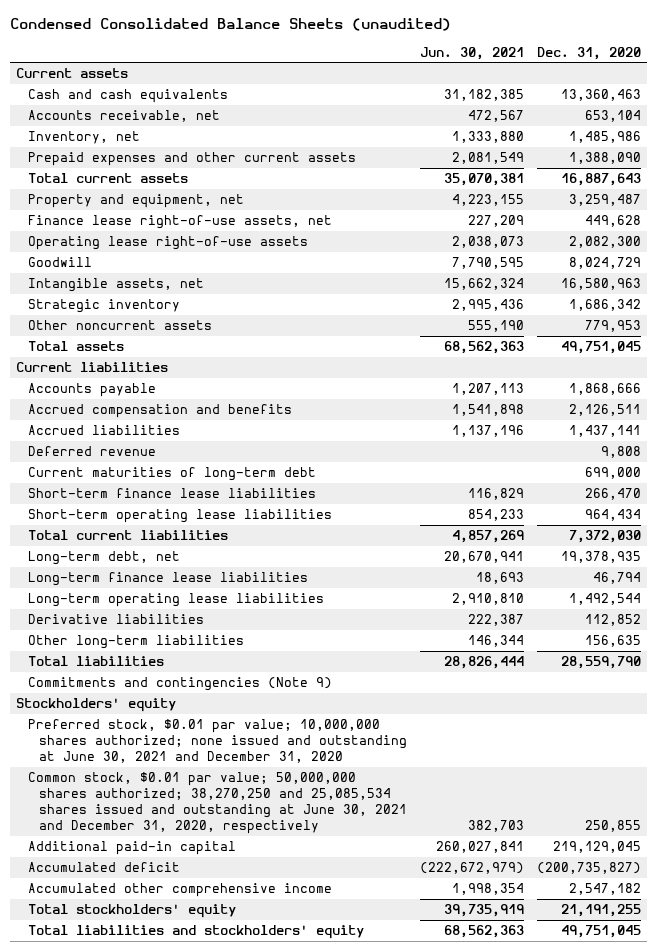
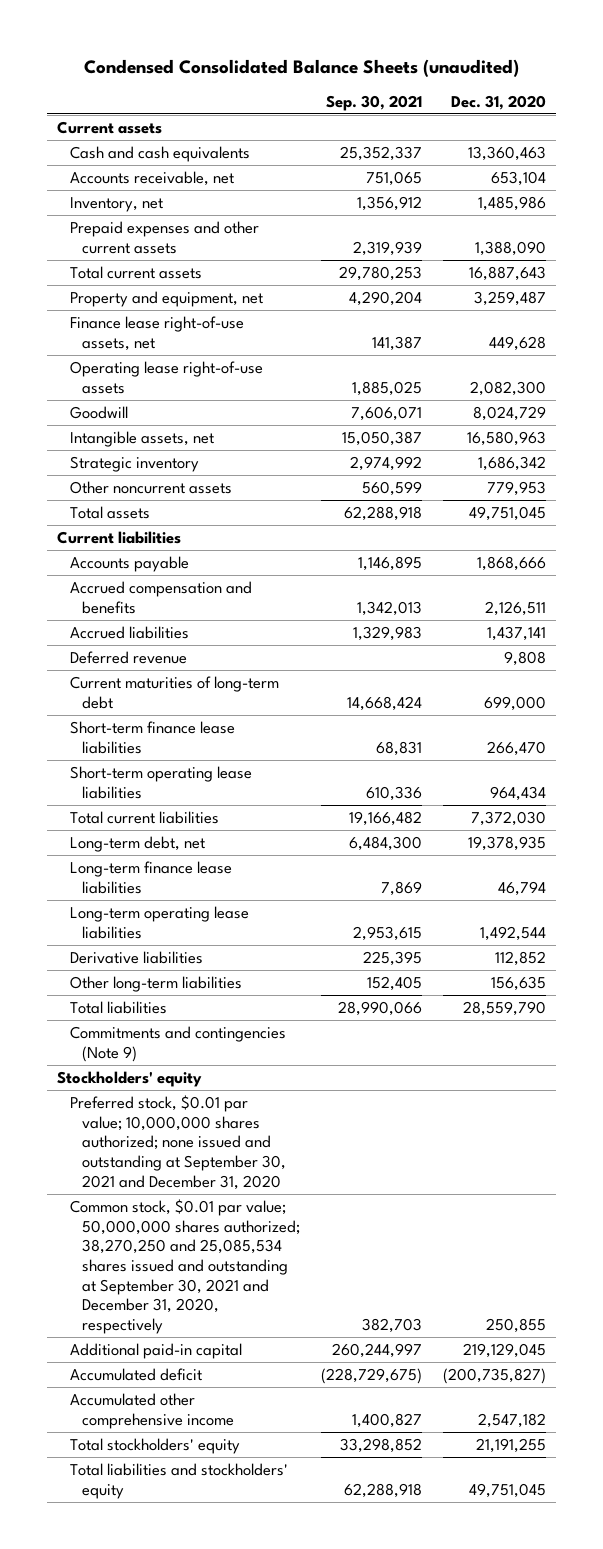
- | Jun. 30, 2021 | Dec. 31, 2020
+ | Sep. 30, 2021 | Dec. 31, 2020
- Preferred stock, $0.01 par value; 10,000,000 shares authorized; none issued and outstanding at June 30, 2021 and December 31, 2020
- Common stock, $0.01 par value; 50,000,000 shares authorized; 38,270,250 and 25,085,534 shares issued and outstanding at June 30, 2021 and December 31, 2020, respectively | 382,703 | 250,855
+ Preferred stock, $0.01 par value; 10,000,000 shares authorized; none issued and outstanding at September 30, 2021 and December 31, 2020
+ Common stock, $0.01 par value; 50,000,000 shares authorized; 38,270,250 and 25,085,534 shares issued and outstanding at September 30, 2021 and December 31, 2020, respectively | 382,703 | 250,855

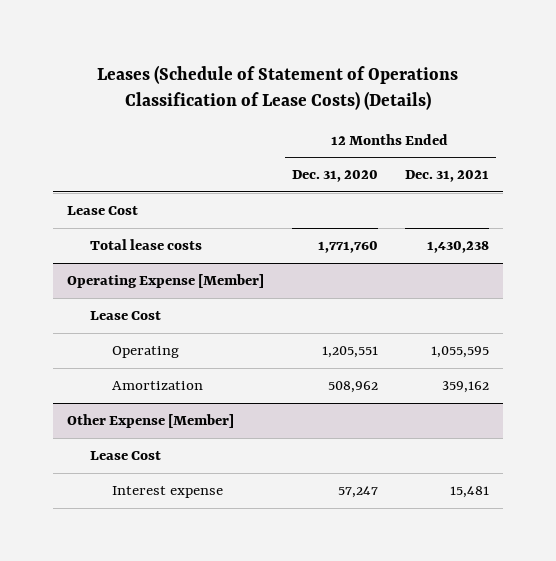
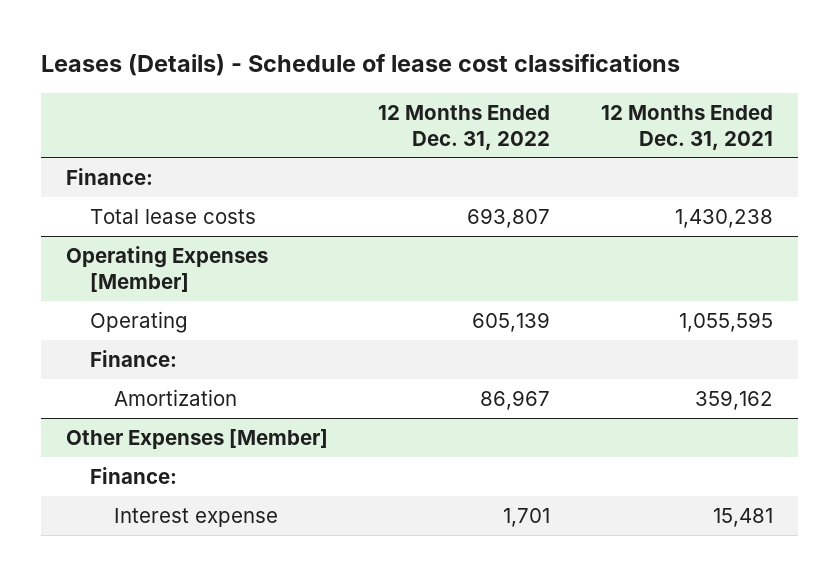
- Leases (Schedule of Statement of Operations Classification of Lease Costs) (Details)
+ Leases (Details) - Schedule of lease cost classifications
- | 12 Months Ended Dec. 31, 2020 | 12 Months Ended Dec. 31, 2021
+ | 12 Months Ended Dec. 31, 2022 | 12 Months Ended Dec. 31, 2021
- Lease Cost
+ Finance:
- Operating Expense [Member]
- Lease Cost
+ Operating Expenses [Member]
+ Finance:
- Other Expense [Member]
- Lease Cost
+ Other Expenses [Member]
+ Finance:

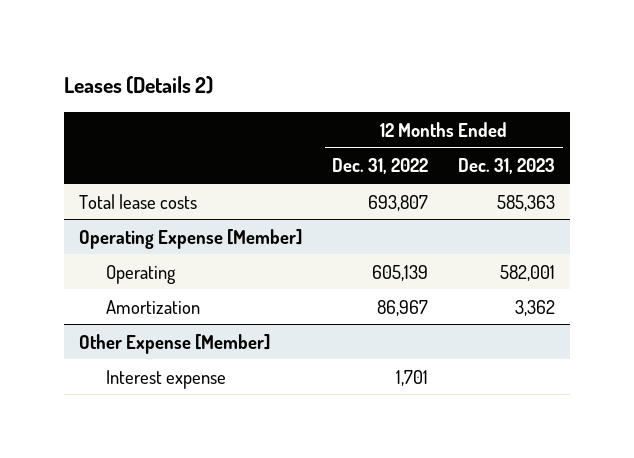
- Leases (Details) - Schedule of lease cost classifications
+ Leases (Details 2)
- | 12 Months Ended Dec. 31, 2022 | 12 Months Ended Dec. 31, 2021
+ | 12 Months Ended Dec. 31, 2022 | 12 Months Ended Dec. 31, 2023
- Finance:
- Operating Expenses [Member]
+ Operating Expense [Member]
- Finance:
- Other Expenses [Member]
- Finance:
+ Other Expense [Member]

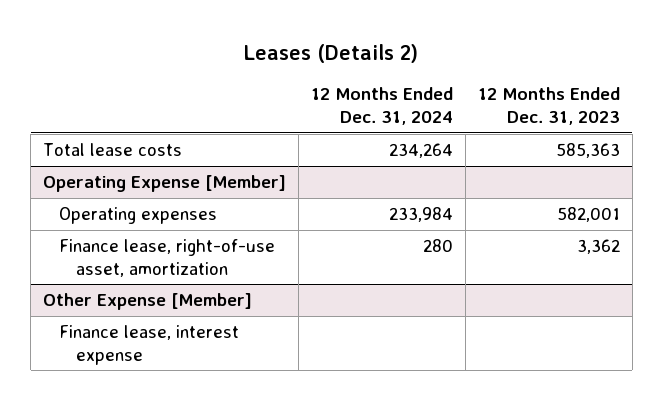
- | 12 Months Ended Dec. 31, 2022 | 12 Months Ended Dec. 31, 2023
+ | 12 Months Ended Dec. 31, 2024 | 12 Months Ended Dec. 31, 2023
@ Operating Expense [Member]
- Operating | 605,139 | 582,001
- Amortization | 86,967 | 3,362
+ Operating expenses | 233,984 | 582,001
+ Finance lease, right-of-use asset, amortization | 280 | 3,362
@ Other Expense [Member]
- Interest expense | 1,701 |
+ Finance lease, interest expense

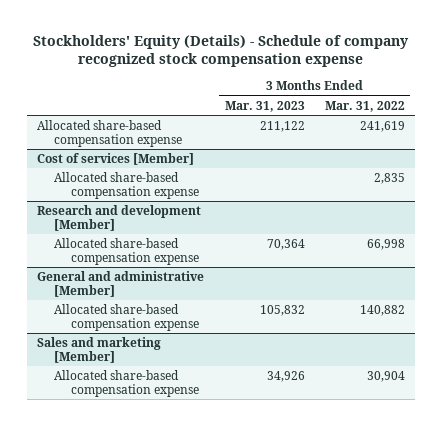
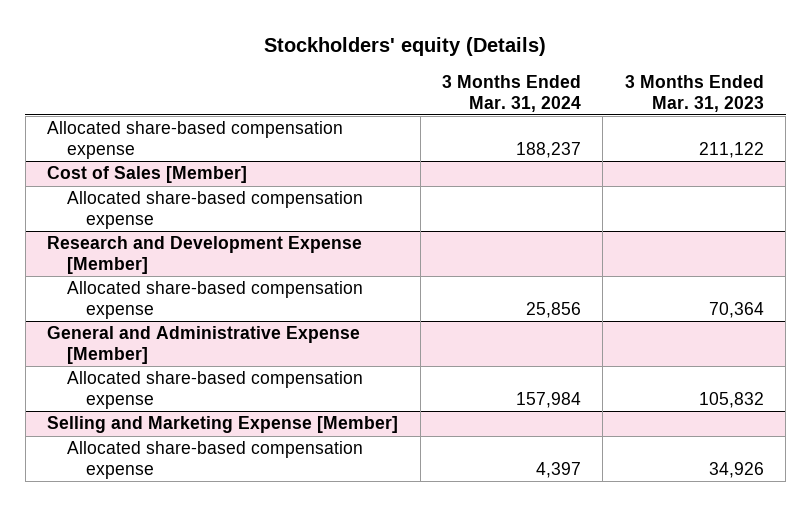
- Stockholders' Equity (Details) - Schedule of company recognized stock compensation expense
+ Stockholders' equity (Details)
- | 3 Months Ended Mar. 31, 2023 | 3 Months Ended Mar. 31, 2022
+ | 3 Months Ended Mar. 31, 2024 | 3 Months Ended Mar. 31, 2023
- Cost of services [Member]
+ Cost of Sales [Member]
- Research and development [Member]
+ Research and Development Expense [Member]
- General and administrative [Member]
+ General and Administrative Expense [Member]
- Sales and marketing [Member]
+ Selling and Marketing Expense [Member]

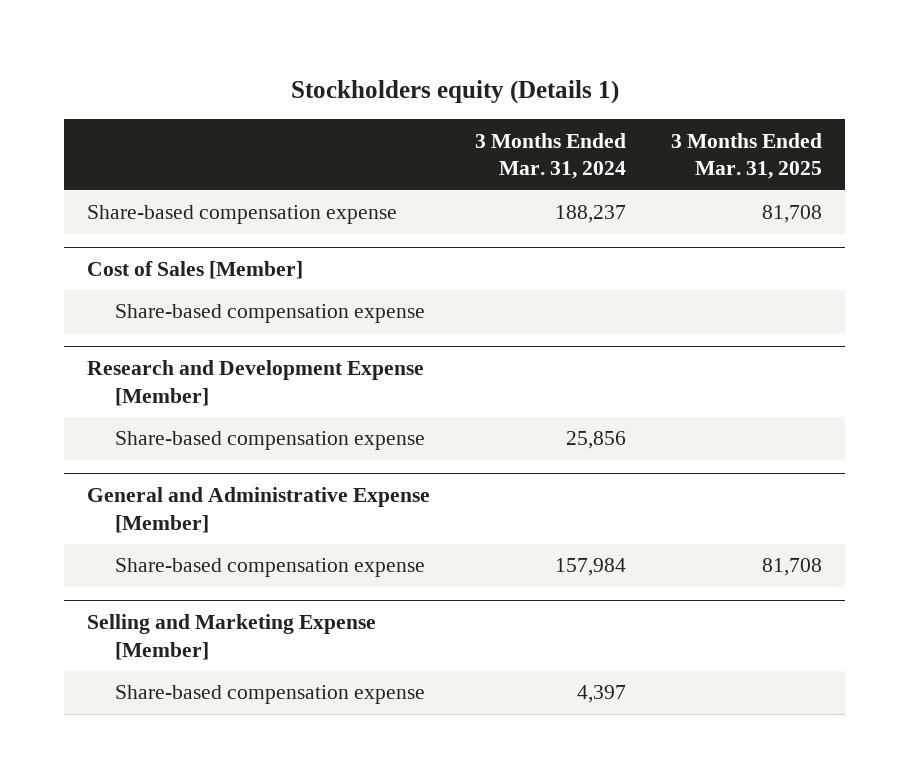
- Stockholders' equity (Details)
+ Stockholders equity (Details 1)
- | 3 Months Ended Mar. 31, 2024 | 3 Months Ended Mar. 31, 2023
+ | 3 Months Ended Mar. 31, 2024 | 3 Months Ended Mar. 31, 2025
- Allocated share-based compensation expense | 188,237 | 211,122
+ Share-based compensation expense | 188,237 | 81,708
@ Cost of Sales [Member]
- Allocated share-based compensation expense
+ Share-based compensation expense
@ Research and Development Expense [Member]
- Allocated share-based compensation expense | 25,856 | 70,364
+ Share-based compensation expense | 25,856 |
@ General and Administrative Expense [Member]
- Allocated share-based compensation expense | 157,984 | 105,832
+ Share-based compensation expense | 157,984 | 81,708
@ Selling and Marketing Expense [Member]
- Allocated share-based compensation expense | 4,397 | 34,926
+ Share-based compensation expense | 4,397 |

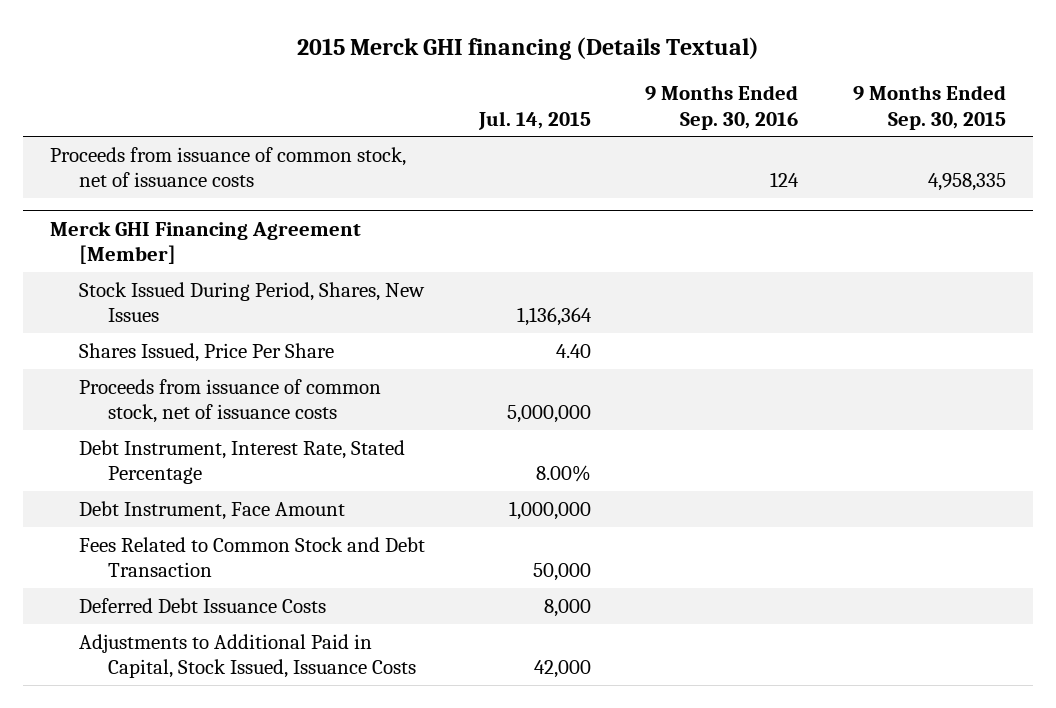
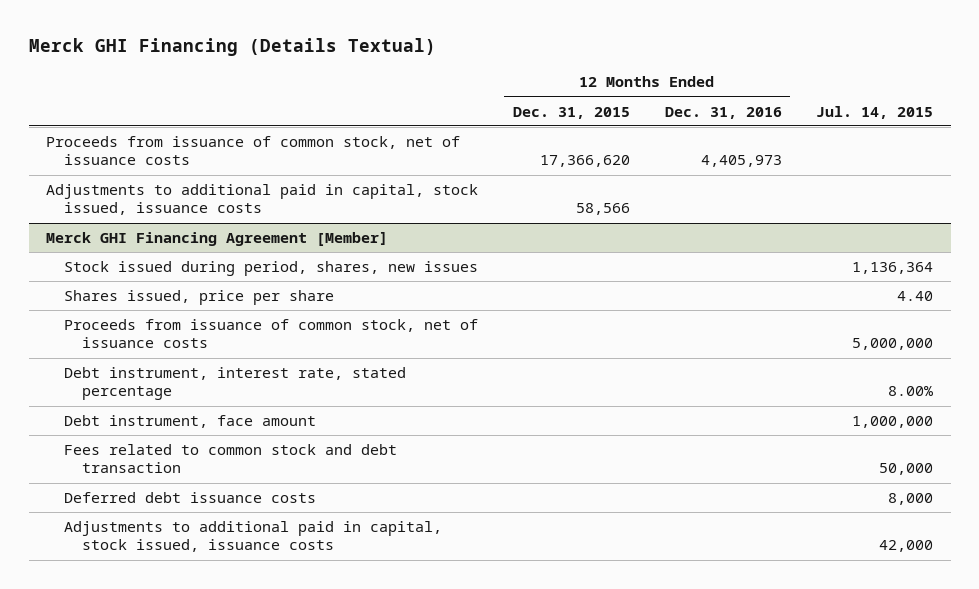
- 2015 Merck GHI financing (Details Textual)
+ Merck GHI Financing (Details Textual)
- | Jul. 14, 2015 | 9 Months Ended Sep. 30, 2016 | 9 Months Ended Sep. 30, 2015
+ | 12 Months Ended Dec. 31, 2015 | 12 Months Ended Dec. 31, 2016 | Jul. 14, 2015
+ Adjustments to additional paid in capital, stock issued, issuance costs | 58,566 | |
@ Merck GHI Financing Agreement [Member]
- Stock Issued During Period, Shares, New Issues | 1,136,364 | |
- Shares Issued, Price Per Share | 4.40 | |
+ Stock issued during period, shares, new issues | | | 1,136,364
+ Shares issued, price per share | | | 4.40
- Debt Instrument, Interest Rate, Stated Percentage | 8.00% | |
- Debt Instrument, Face Amount | 1,000,000 | |
- Fees Related to Common Stock and Debt Transaction | 50,000 | |
- Deferred Debt Issuance Costs | 8,000 | |
- Adjustments to Additional Paid in Capital, Stock Issued, Issuance Costs | 42,000 | |
+ Debt instrument, interest rate, stated percentage | | | 8.00%
+ Debt instrument, face amount | | | 1,000,000
+ Fees related to common stock and debt transaction | | | 50,000
+ Deferred debt issuance costs | | | 8,000
+ Adjustments to additional paid in capital, stock issued, issuance costs | | | 42,000

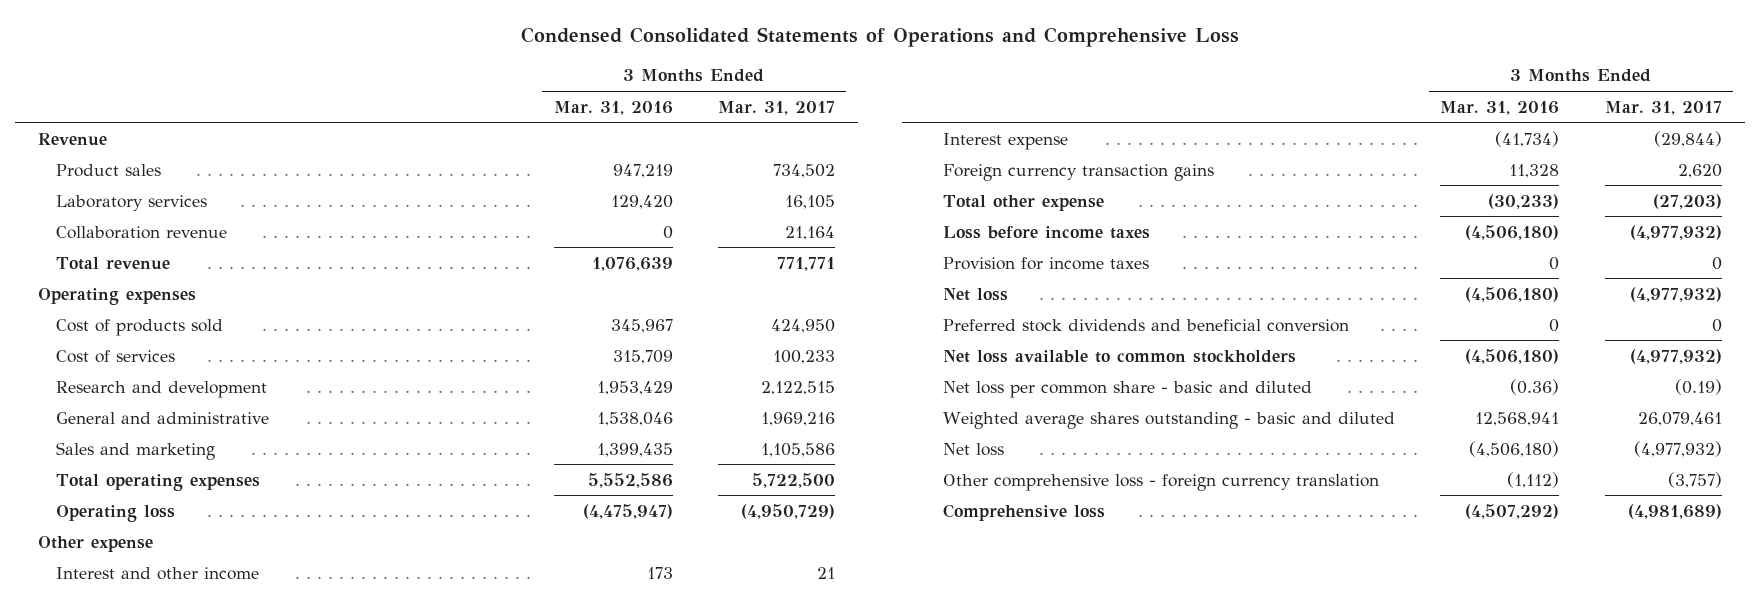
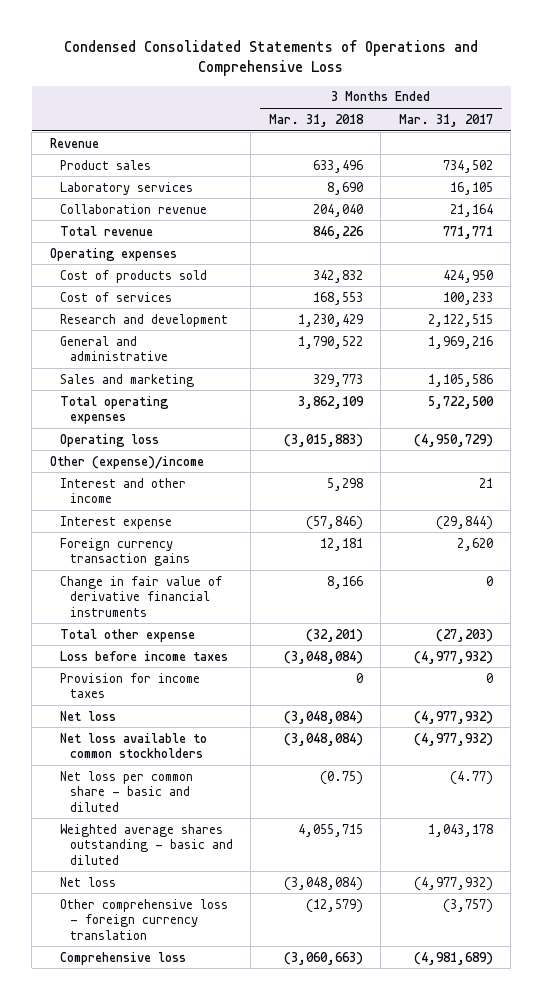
- | 3 Months Ended Mar. 31, 2016 | 3 Months Ended Mar. 31, 2017
+ | 3 Months Ended Mar. 31, 2018 | 3 Months Ended Mar. 31, 2017
- Other expense
+ Other (expense)/income
+ Change in fair value of derivative financial instruments | 8,166 | 0
- Preferred stock dividends and beneficial conversion | 0 | 0
- Net loss per common share - basic and diluted | (0.36) | (0.19)
- Weighted average shares outstanding - basic and diluted | 12,568,941 | 26,079,461
+ Net loss per common share - basic and diluted | (0.75) | (4.77)
+ Weighted average shares outstanding - basic and diluted | 4,055,715 | 1,043,178

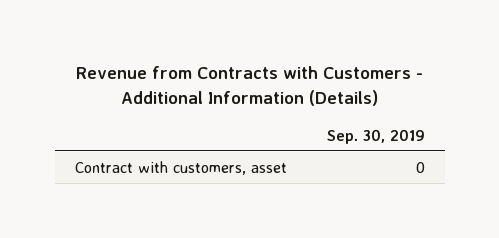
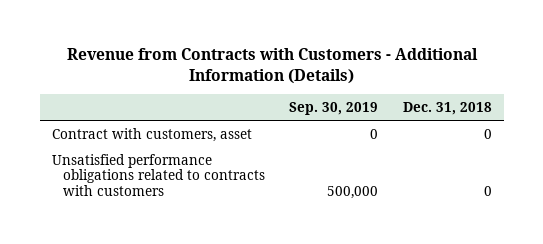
- | Sep. 30, 2019
+ | Sep. 30, 2019 | Dec. 31, 2018
+ Unsatisfied performance obligations related to contracts with customers | 500,000 | 0

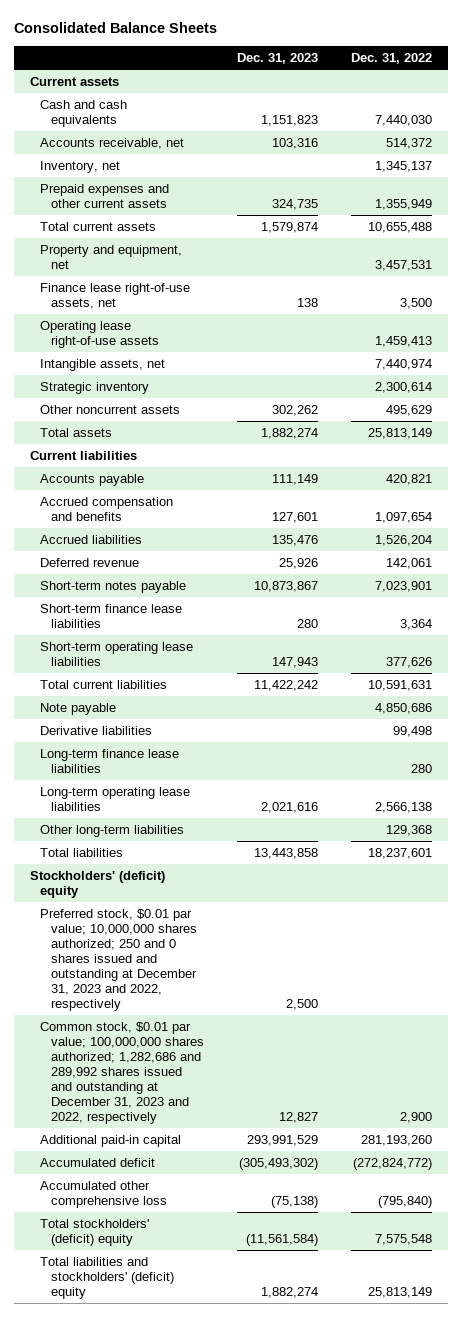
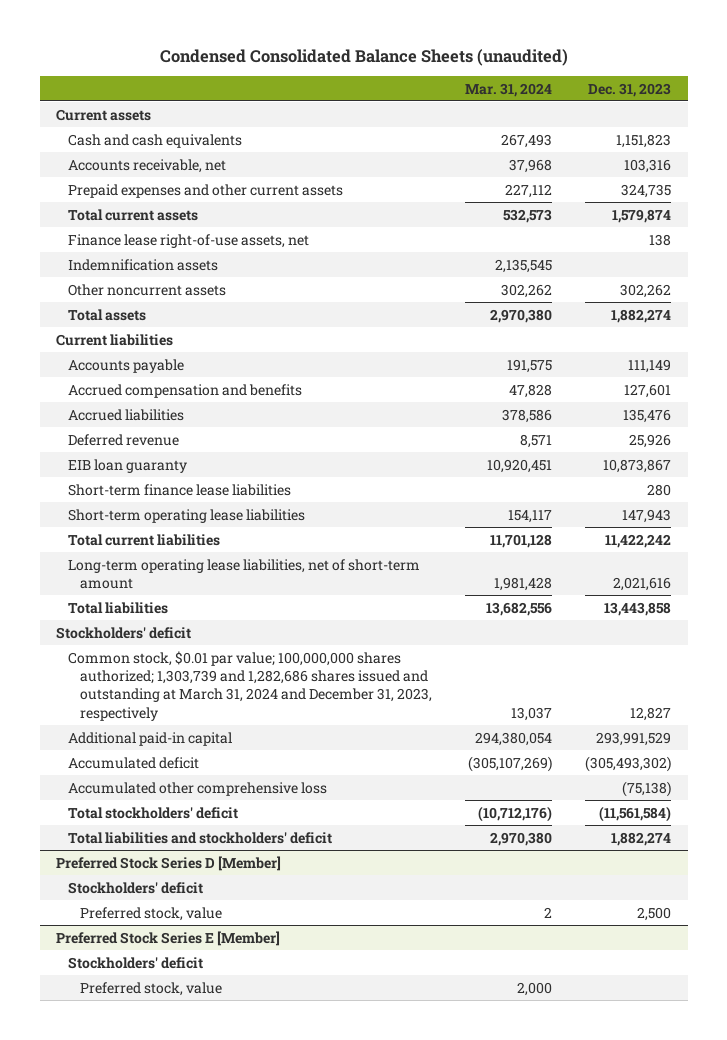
- Consolidated Balance Sheets
+ Condensed Consolidated Balance Sheets (unaudited)
- | Dec. 31, 2023 | Dec. 31, 2022
+ | Mar. 31, 2024 | Dec. 31, 2023
- Inventory, net | | 1,345,137
- Property and equipment, net | | 3,457,531
- Operating lease right-of-use assets | | 1,459,413
- Intangible assets, net | | 7,440,974
- Strategic inventory | | 2,300,614
+ Indemnification assets | 2,135,545 |
- Short-term notes payable | 10,873,867 | 7,023,901
+ EIB loan guaranty | 10,920,451 | 10,873,867
- Note payable | | 4,850,686
- Derivative liabilities | | 99,498
- Long-term finance lease liabilities | | 280
- Long-term operating lease liabilities | 2,021,616 | 2,566,138
- Other long-term liabilities | | 129,368
+ Long-term operating lease liabilities, net of short-term amount | 1,981,428 | 2,021,616
- Stockholders' (deficit) equity
- Preferred stock, $0.01 par value; 10,000,000 shares authorized; 250 and 0 shares issued and outstanding at December 31, 2023 and 2022, respectively | 2,500 |
- Common stock, $0.01 par value; 100,000,000 shares authorized; 1,282,686 and 289,992 shares issued and outstanding at December 31, 2023 and 2022, respectively | 12,827 | 2,900
+ Stockholders' deficit
+ Common stock, $0.01 par value; 100,000,000 shares authorized; 1,303,739 and 1,282,686 shares issued and outstanding at March 31, 2024 and December 31, 2023, respectively | 13,037 | 12,827
- Total stockholders' (deficit) equity | (11,561,584) | 7,575,548
- Total liabilities and stockholders' (deficit) equity | 1,882,274 | 25,813,149
+ Total stockholders' deficit | (10,712,176) | (11,561,584)
+ Total liabilities and stockholders' deficit | 2,970,380 | 1,882,274
+ Preferred Stock Series D [Member]
+ Stockholders' deficit
+ Preferred stock, value | 2 | 2,500
+ Preferred Stock Series E [Member]
+ Stockholders' deficit
+ Preferred stock, value | 2,000 |

